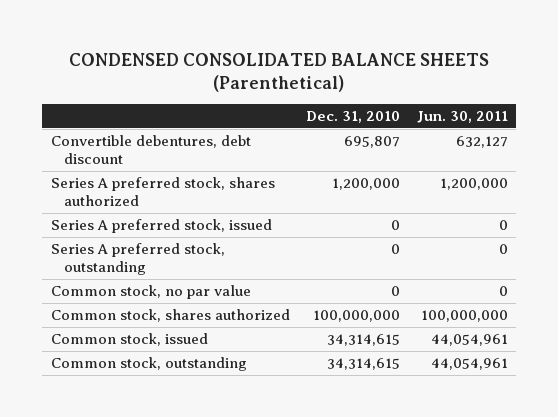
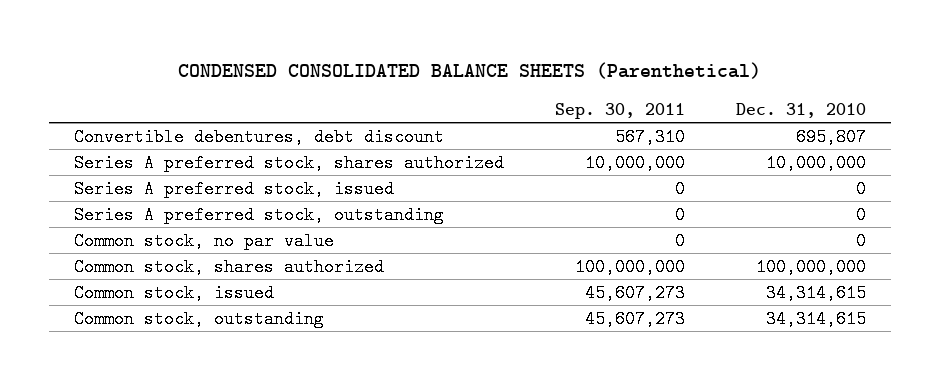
- | Dec. 31, 2010 | Jun. 30, 2011
+ | Sep. 30, 2011 | Dec. 31, 2010
- Series A preferred stock, shares authorized | 1,200,000 | 1,200,000
+ Series A preferred stock, shares authorized | 10,000,000 | 10,000,000

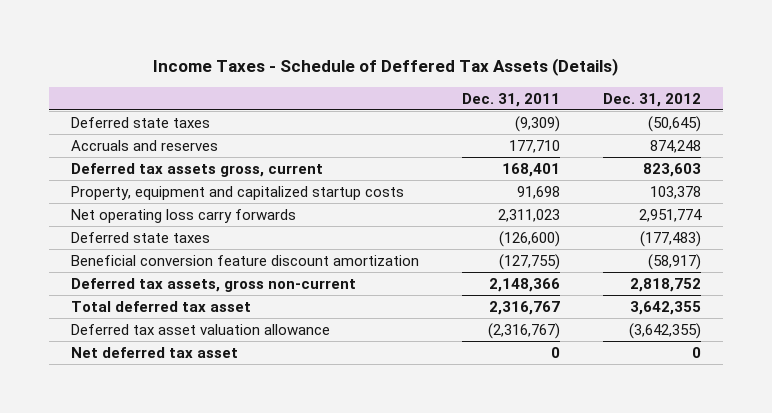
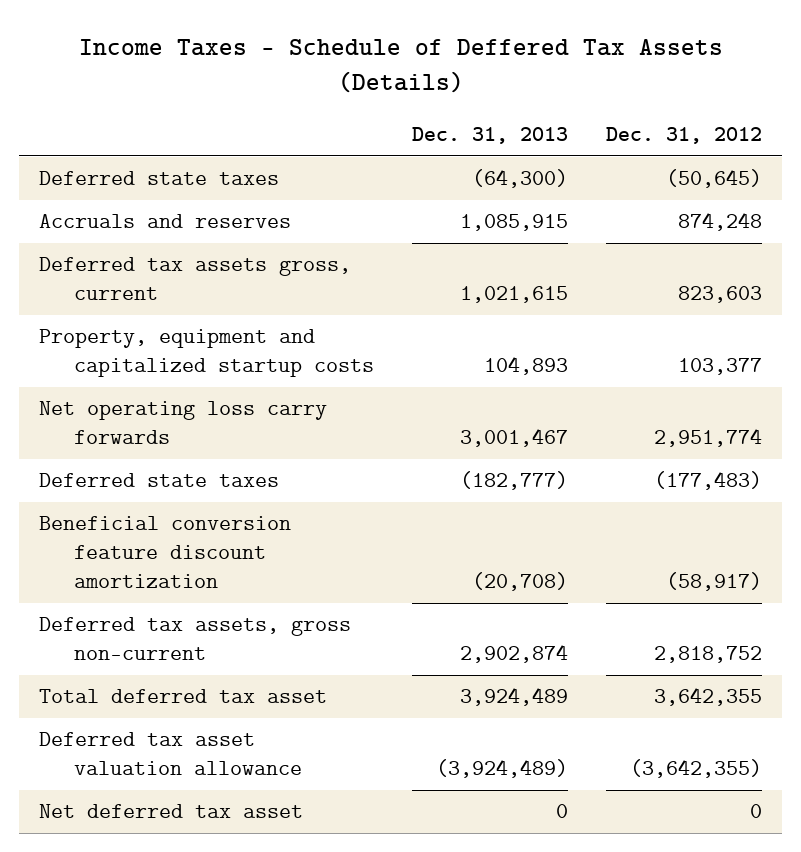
- | Dec. 31, 2011 | Dec. 31, 2012
+ | Dec. 31, 2013 | Dec. 31, 2012
- Property, equipment and capitalized startup costs | 91,698 | 103,378
+ Property, equipment and capitalized startup costs | 104,893 | 103,377

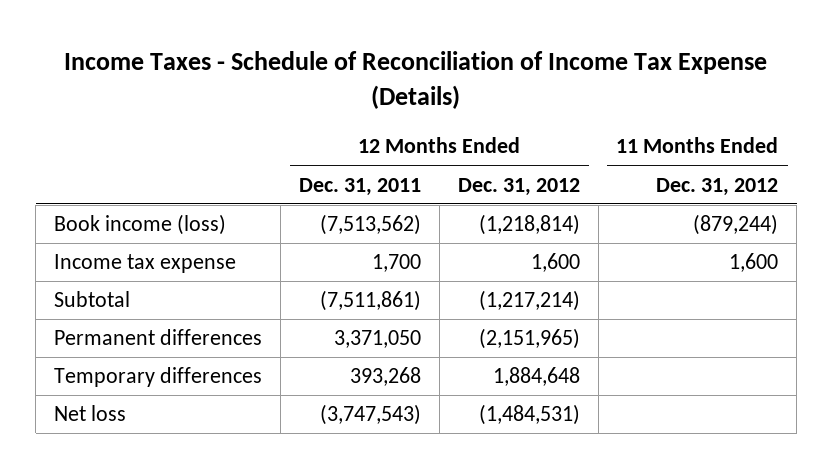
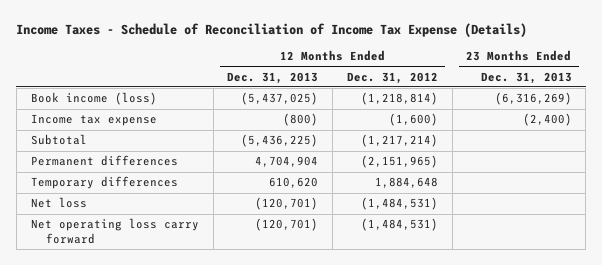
- | 12 Months Ended Dec. 31, 2011 | 12 Months Ended Dec. 31, 2012 | 11 Months Ended Dec. 31, 2012
+ | 12 Months Ended Dec. 31, 2013 | 12 Months Ended Dec. 31, 2012 | 23 Months Ended Dec. 31, 2013
- Income tax expense | 1,700 | 1,600 | 1,600
+ Income tax expense | (800) | (1,600) | (2,400)
+ Net operating loss carry forward | (120,701) | (1,484,531) |

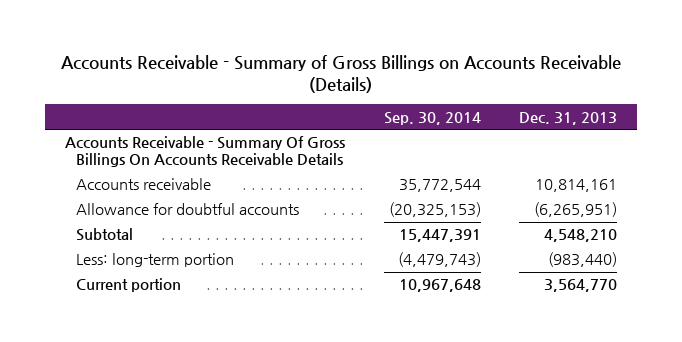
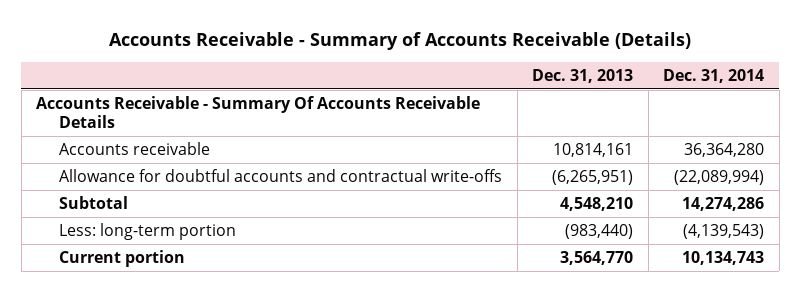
- Accounts Receivable - Summary of Gross Billings on Accounts Receivable (Details)
+ Accounts Receivable - Summary of Accounts Receivable (Details)
- | Sep. 30, 2014 | Dec. 31, 2013
+ | Dec. 31, 2013 | Dec. 31, 2014
- Accounts Receivable - Summary Of Gross Billings On Accounts Receivable Details
+ Accounts Receivable - Summary Of Accounts Receivable Details
- Allowance for doubtful accounts | (20,325,153) | (6,265,951)
+ Allowance for doubtful accounts and contractual write-offs | (6,265,951) | (22,089,994)

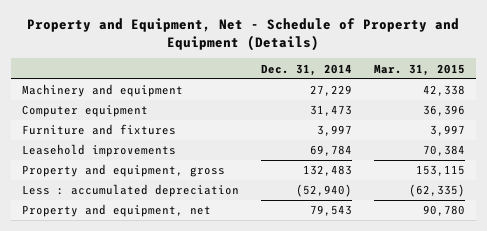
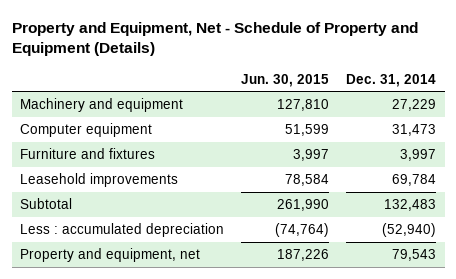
- | Dec. 31, 2014 | Mar. 31, 2015
+ | Jun. 30, 2015 | Dec. 31, 2014
- Property and equipment, gross | 132,483 | 153,115
+ Subtotal | 261,990 | 132,483

